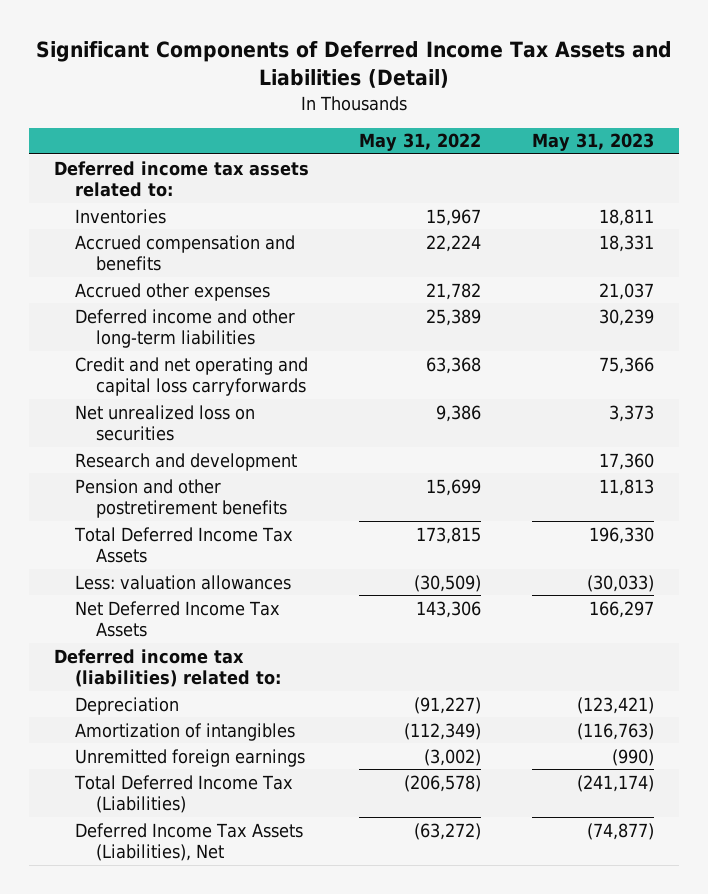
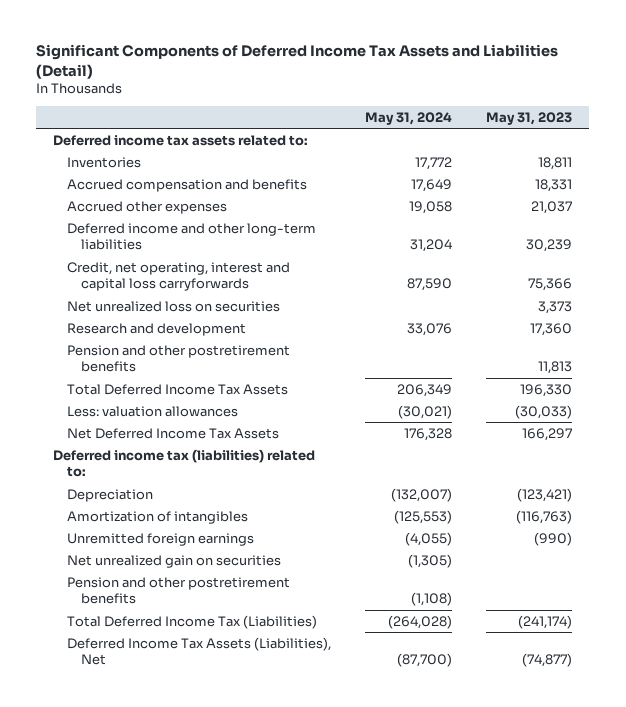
- | May 31, 2022 | May 31, 2023
+ | May 31, 2024 | May 31, 2023
- Credit and net operating and capital loss carryforwards | 63,368 | 75,366
+ Credit, net operating, interest and capital loss carryforwards | 87,590 | 75,366
+ Net unrealized gain on securities | (1,305) |
+ Pension and other postretirement benefits | (1,108) |

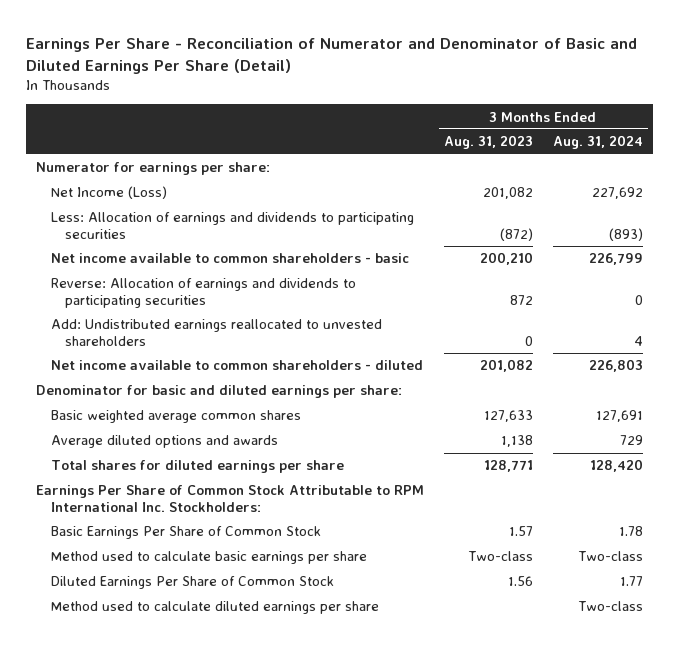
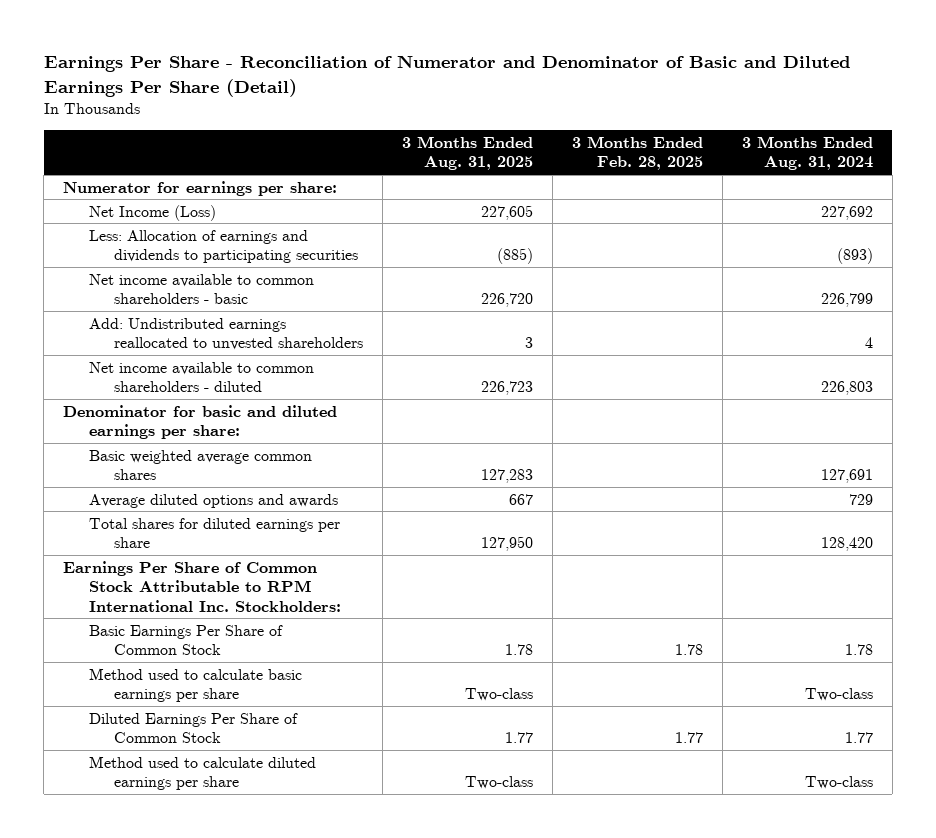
- | 3 Months Ended Aug. 31, 2023 | 3 Months Ended Aug. 31, 2024
+ | 3 Months Ended Aug. 31, 2025 | 3 Months Ended Feb. 28, 2025 | 3 Months Ended Aug. 31, 2024
- Reverse: Allocation of earnings and dividends to participating securities | 872 | 0

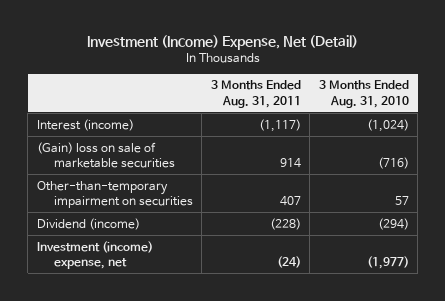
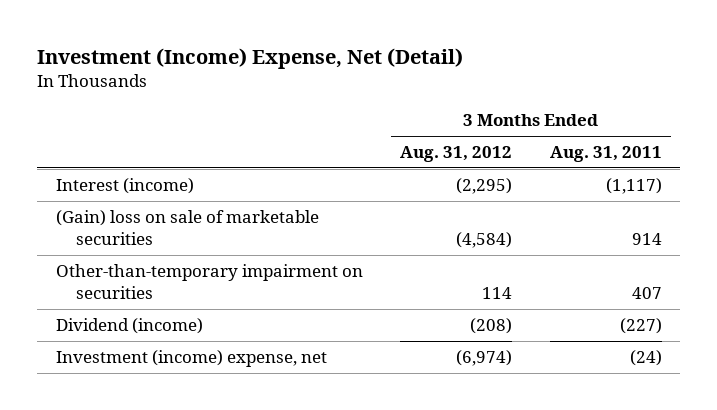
- | 3 Months Ended Aug. 31, 2011 | 3 Months Ended Aug. 31, 2010
+ | 3 Months Ended Aug. 31, 2012 | 3 Months Ended Aug. 31, 2011
- Dividend (income) | (228) | (294)
+ Dividend (income) | (208) | (227)

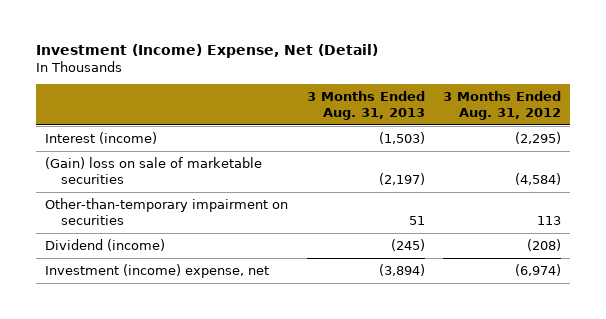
- | 3 Months Ended Aug. 31, 2012 | 3 Months Ended Aug. 31, 2011
+ | 3 Months Ended Aug. 31, 2013 | 3 Months Ended Aug. 31, 2012
- Other-than-temporary impairment on securities | 114 | 407
+ Other-than-temporary impairment on securities | 51 | 113

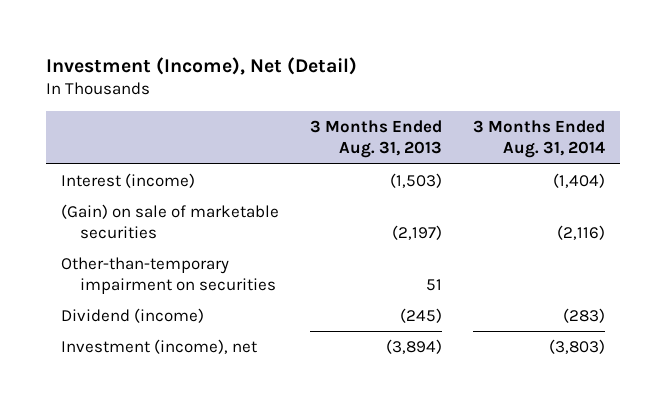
- Investment (Income) Expense, Net (Detail)
+ Investment (Income), Net (Detail)
- | 3 Months Ended Aug. 31, 2013 | 3 Months Ended Aug. 31, 2012
+ | 3 Months Ended Aug. 31, 2013 | 3 Months Ended Aug. 31, 2014
- (Gain) loss on sale of marketable securities | (2,197) | (4,584)
+ (Gain) on sale of marketable securities | (2,197) | (2,116)
- Investment (income) expense, net | (3,894) | (6,974)
+ Investment (income), net | (3,894) | (3,803)

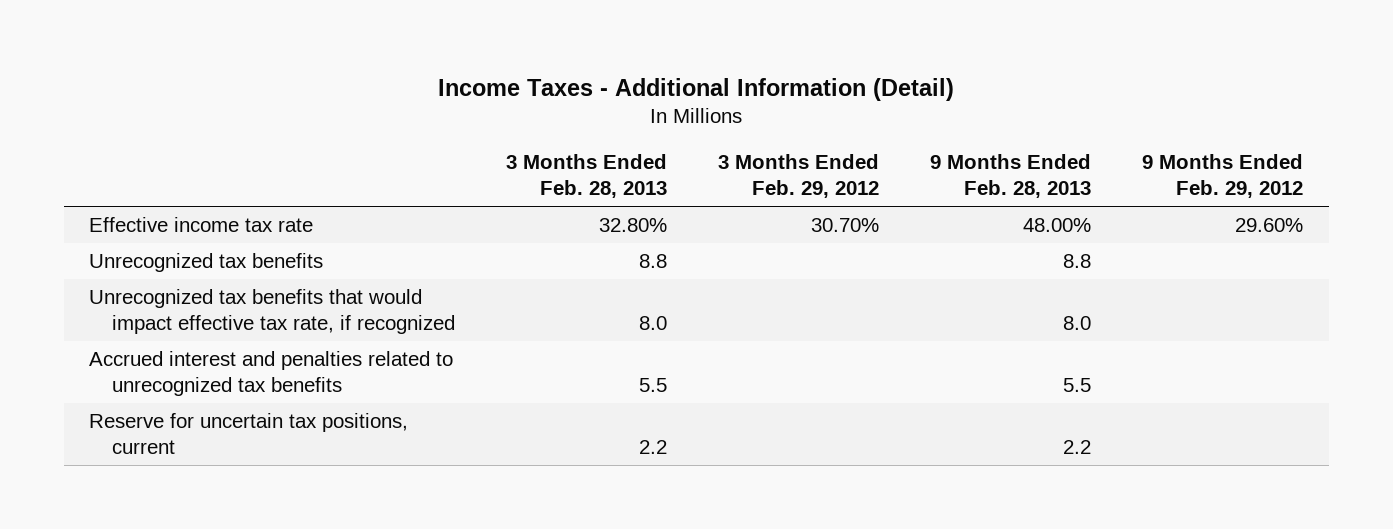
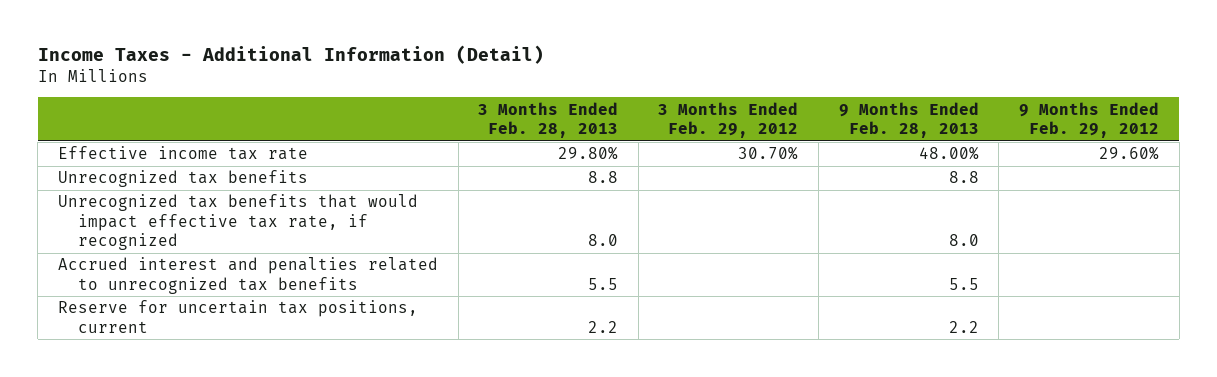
- Effective income tax rate | 32.80% | 30.70% | 48.00% | 29.60%
+ Effective income tax rate | 29.80% | 30.70% | 48.00% | 29.60%

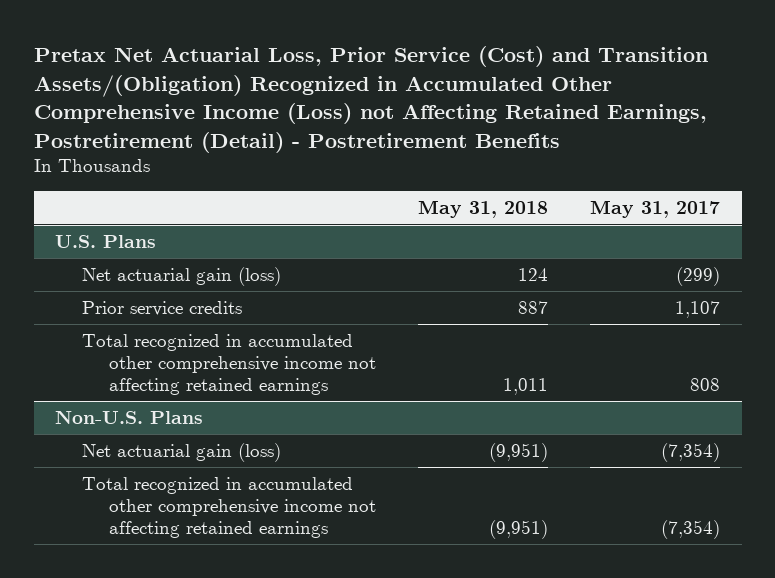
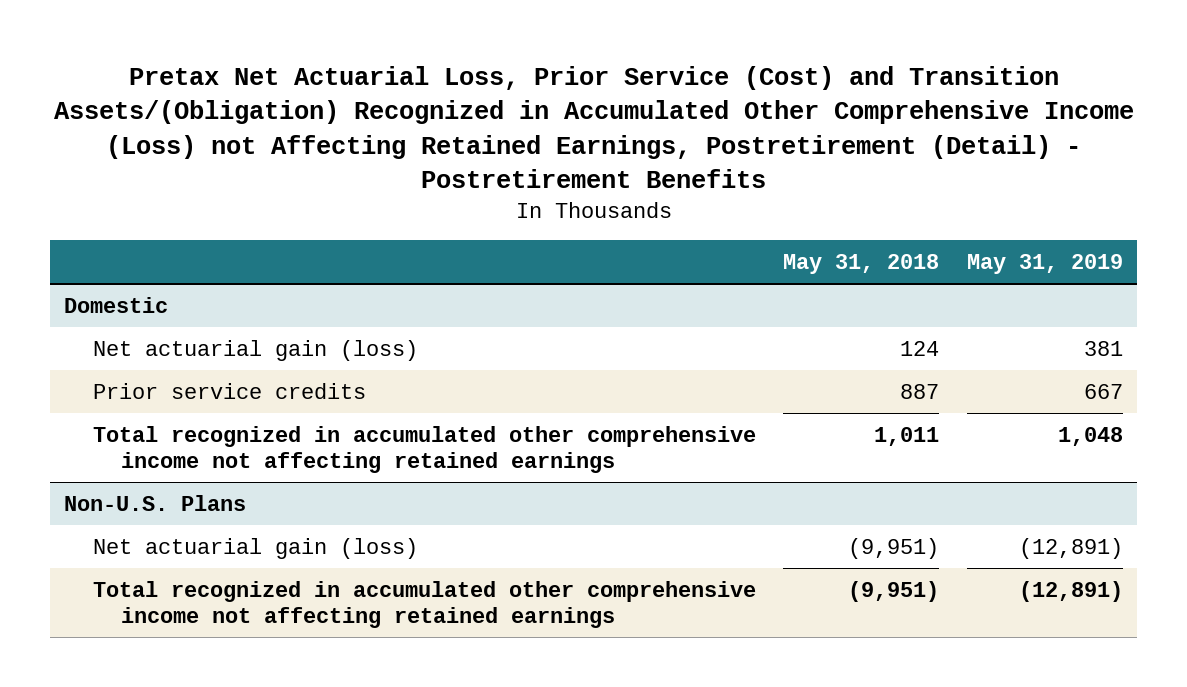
- | May 31, 2018 | May 31, 2017
+ | May 31, 2018 | May 31, 2019
- U.S. Plans
+ Domestic

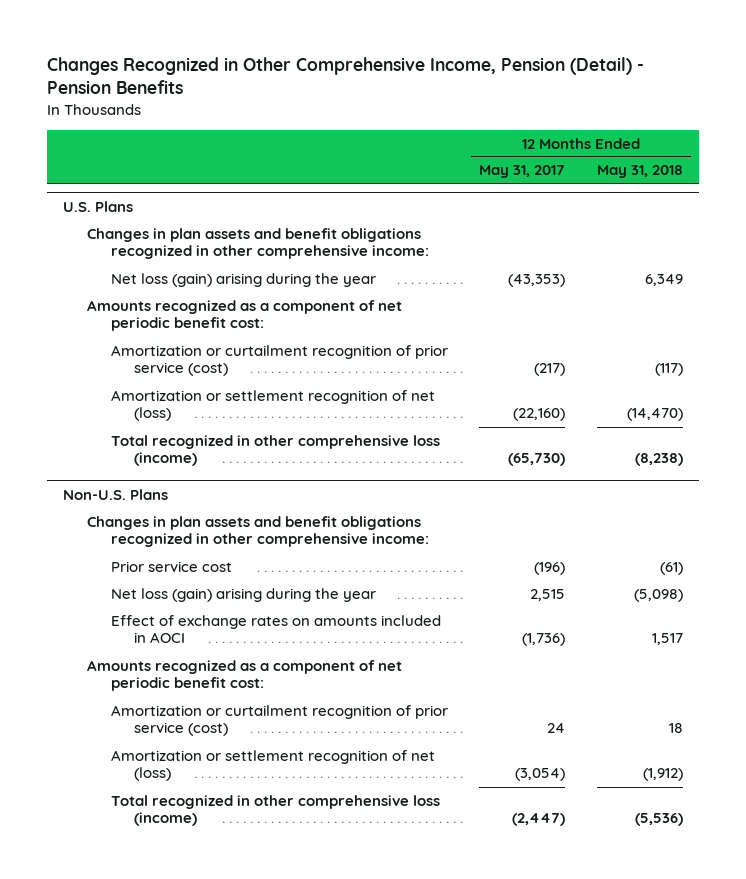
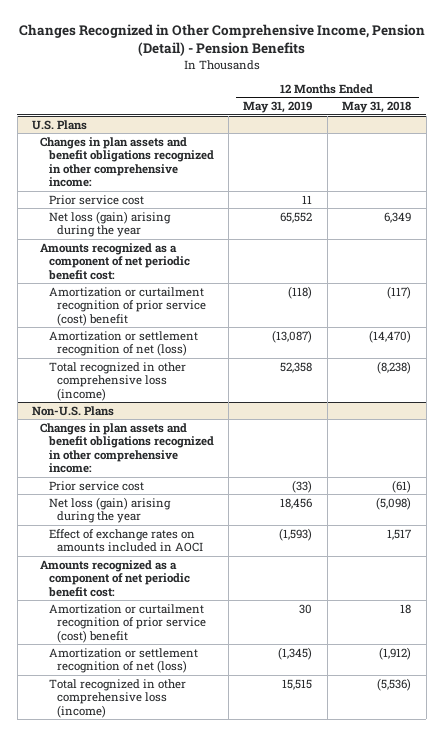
- | 12 Months Ended May 31, 2017 | 12 Months Ended May 31, 2018
+ | 12 Months Ended May 31, 2019 | 12 Months Ended May 31, 2018
@ U.S. Plans
+ Prior service cost | 11 |
- Amortization or curtailment recognition of prior service (cost) | (217) | (117)
+ Amortization or curtailment recognition of prior service (cost) benefit | (118) | (117)
@ Non-U.S. Plans
- Amortization or curtailment recognition of prior service (cost) | 24 | 18
+ Amortization or curtailment recognition of prior service (cost) benefit | 30 | 18

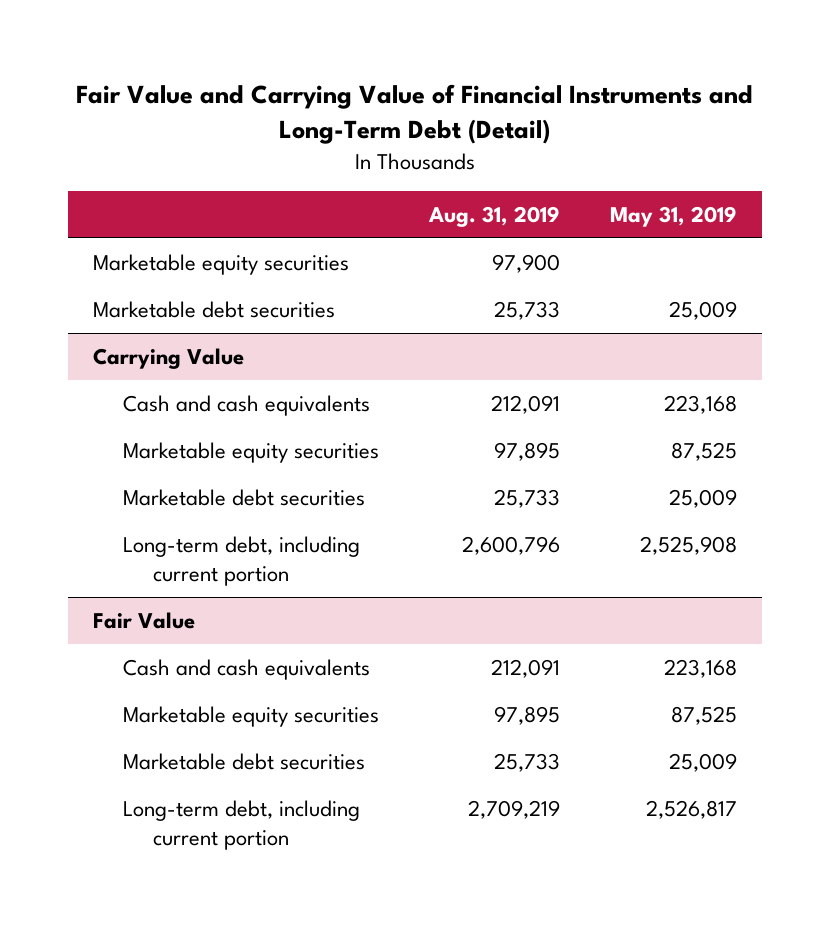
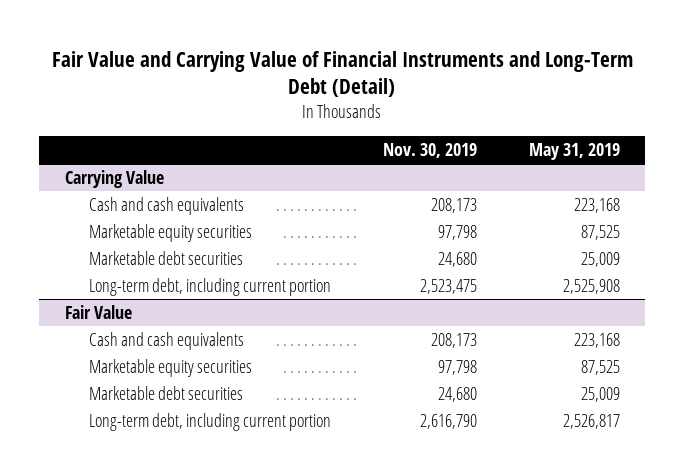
- | Aug. 31, 2019 | May 31, 2019
+ | Nov. 30, 2019 | May 31, 2019
- Marketable equity securities | 97,900 |
- Marketable debt securities | 25,733 | 25,009

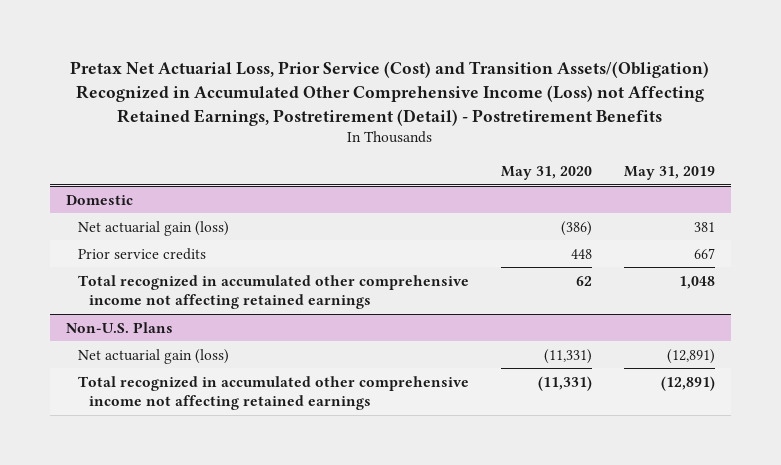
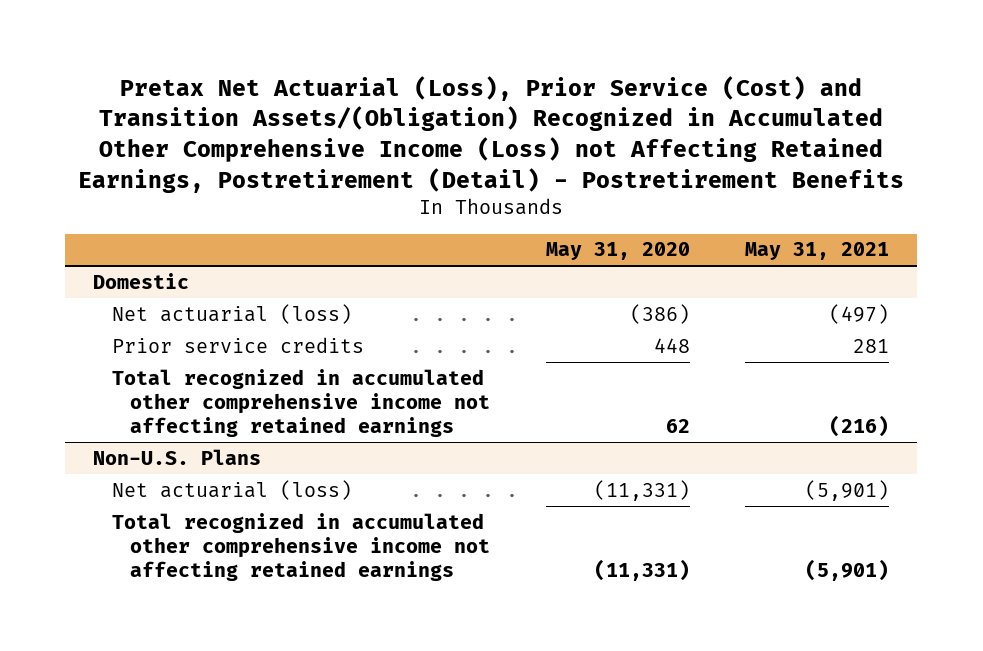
- Pretax Net Actuarial Loss, Prior Service (Cost) and Transition Assets/(Obligation) Recognized in Accumulated Other Comprehensive Income (Loss) not Affecting Retained Earnings, Postretirement (Detail) - Postretirement Benefits
+ Pretax Net Actuarial (Loss), Prior Service (Cost) and Transition Assets/(Obligation) Recognized in Accumulated Other Comprehensive Income (Loss) not Affecting Retained Earnings, Postretirement (Detail) - Postretirement Benefits
- | May 31, 2020 | May 31, 2019
+ | May 31, 2020 | May 31, 2021
@ Domestic
- Net actuarial gain (loss) | (386) | 381
+ Net actuarial (loss) | (386) | (497)
@ Non-U.S. Plans
- Net actuarial gain (loss) | (11,331) | (12,891)
+ Net actuarial (loss) | (11,331) | (5,901)

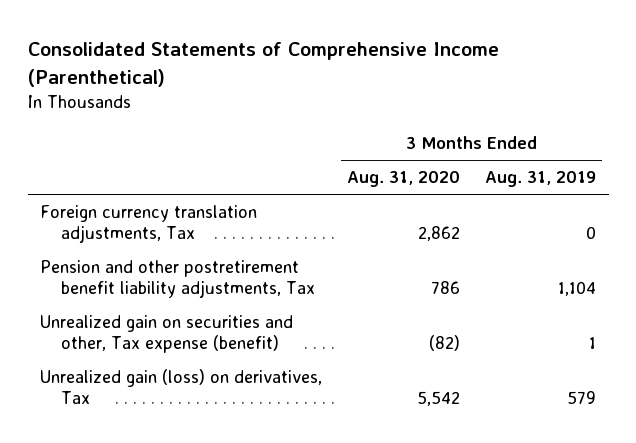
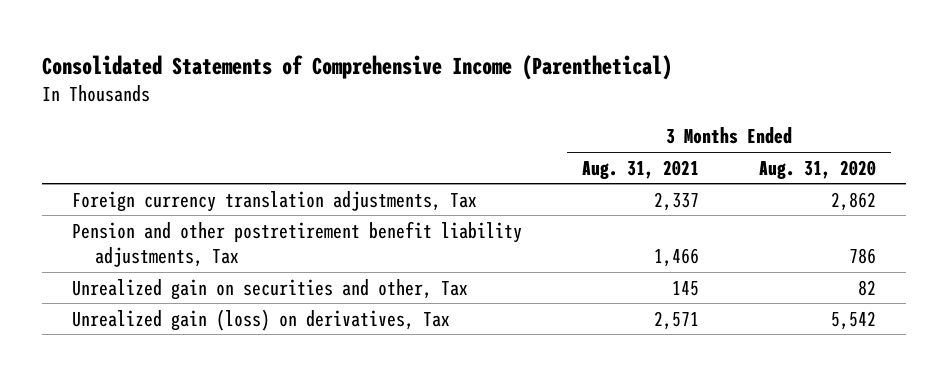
- | 3 Months Ended Aug. 31, 2020 | 3 Months Ended Aug. 31, 2019
+ | 3 Months Ended Aug. 31, 2021 | 3 Months Ended Aug. 31, 2020
- Unrealized gain on securities and other, Tax expense (benefit) | (82) | 1
+ Unrealized gain on securities and other, Tax | 145 | 82

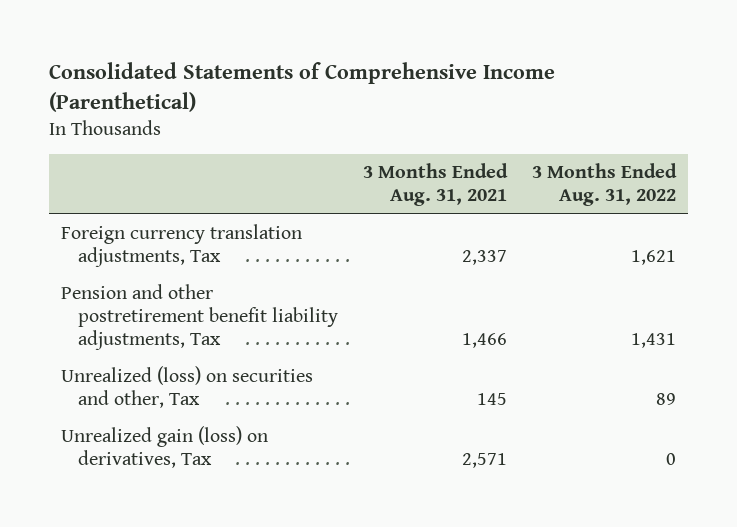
- | 3 Months Ended Aug. 31, 2021 | 3 Months Ended Aug. 31, 2020
+ | 3 Months Ended Aug. 31, 2021 | 3 Months Ended Aug. 31, 2022
- Unrealized gain on securities and other, Tax | 145 | 82
+ Unrealized (loss) on securities and other, Tax | 145 | 89

